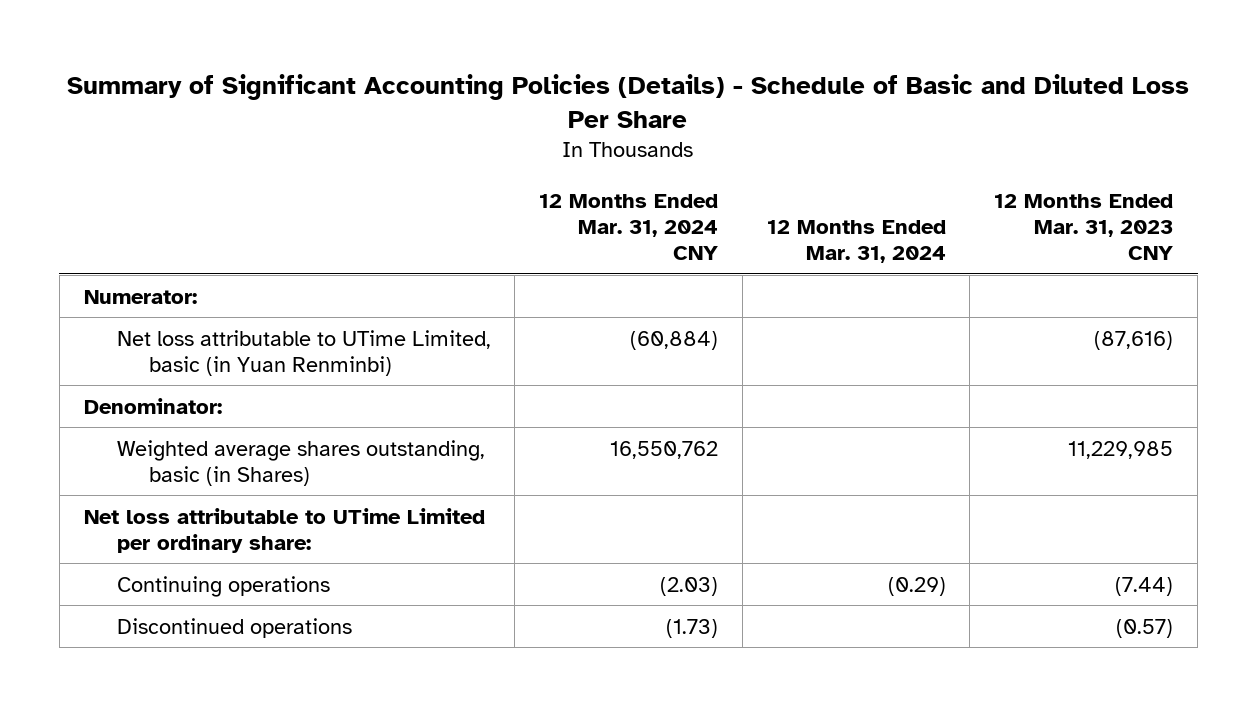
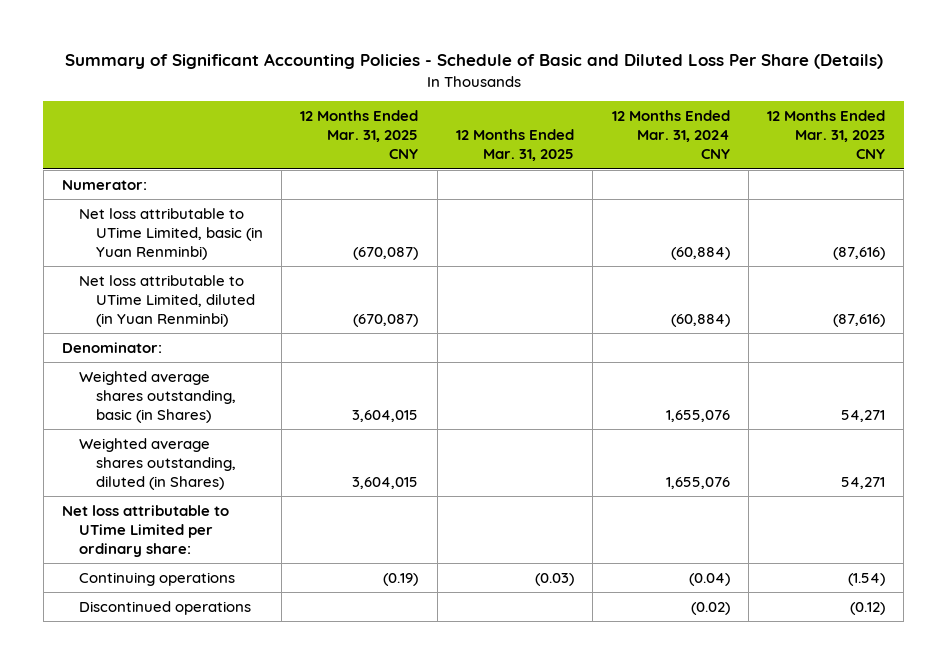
- Summary of Significant Accounting Policies (Details) - Schedule of Basic and Diluted Loss Per Share
+ Summary of Significant Accounting Policies - Schedule of Basic and Diluted Loss Per Share (Details)
- | 12 Months Ended Mar. 31, 2024 CNY | 12 Months Ended Mar. 31, 2024 | 12 Months Ended Mar. 31, 2023 CNY
+ | 12 Months Ended Mar. 31, 2025 CNY | 12 Months Ended Mar. 31, 2025 | 12 Months Ended Mar. 31, 2024 CNY | 12 Months Ended Mar. 31, 2023 CNY
+ Net loss attributable to UTime Limited, diluted (in Yuan Renminbi) | (670,087) | | (60,884) | (87,616)
- Weighted average shares outstanding, basic (in Shares) | 16,550,762 | | 11,229,985
+ Weighted average shares outstanding, basic (in Shares) | 3,604,015 | | 1,655,076 | 54,271
+ Weighted average shares outstanding, diluted (in Shares) | 3,604,015 | | 1,655,076 | 54,271
- Continuing operations | (2.03) | (0.29) | (7.44)
- Discontinued operations | (1.73) | | (0.57)
+ Continuing operations | (0.19) | (0.03) | (0.04) | (1.54)
+ Discontinued operations | | | (0.02) | (0.12)

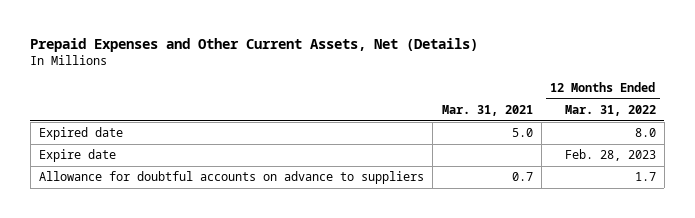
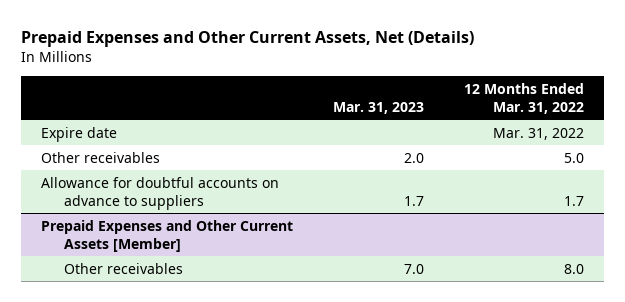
- | Mar. 31, 2021 | 12 Months Ended Mar. 31, 2022
+ | Mar. 31, 2023 | 12 Months Ended Mar. 31, 2022
- Expired date | 5.0 | 8.0
- Expire date | | Feb. 28, 2023
+ Expire date | | Mar. 31, 2022
+ Other receivables | 2.0 | 5.0
+ Prepaid Expenses and Other Current Assets [Member]
+ Other receivables | 7.0 | 8.0

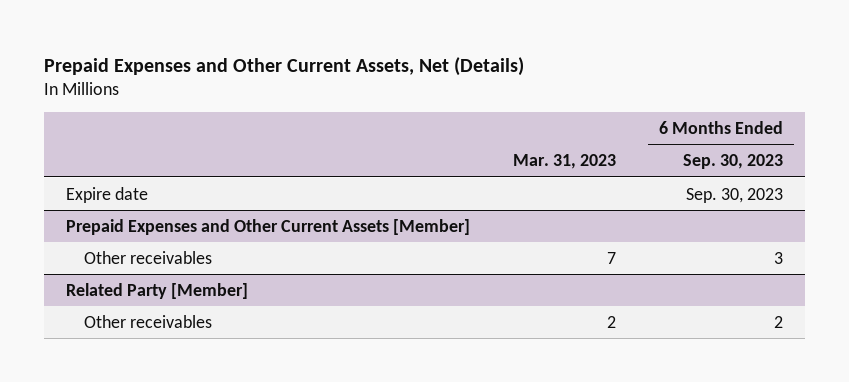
- | Mar. 31, 2023 | 12 Months Ended Mar. 31, 2022
+ | Mar. 31, 2023 | 6 Months Ended Sep. 30, 2023
- Other receivables | 2.0 | 5.0
- Allowance for doubtful accounts on advance to suppliers | 1.7 | 1.7
@ Prepaid Expenses and Other Current Assets [Member]
- Other receivables | 7.0 | 8.0
+ Other receivables | 7 | 3
+ Related Party [Member]
+ Other receivables | 2 | 2

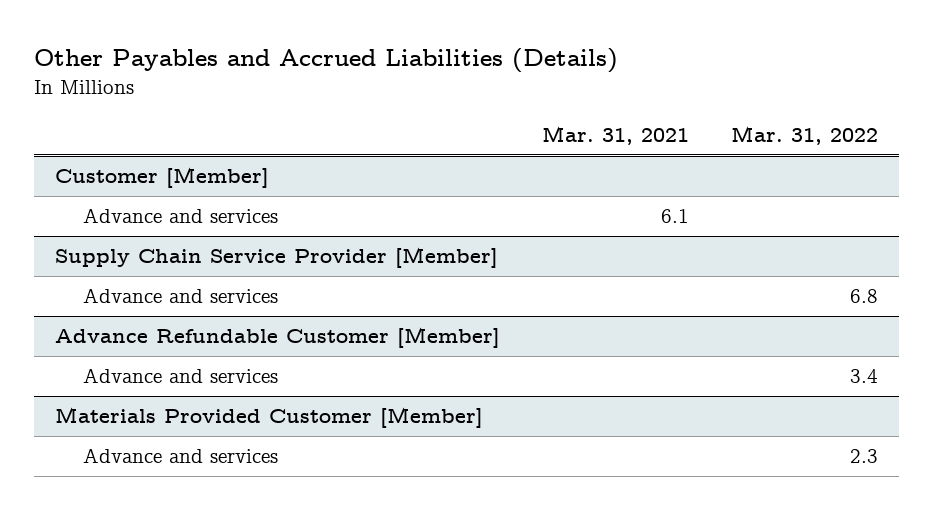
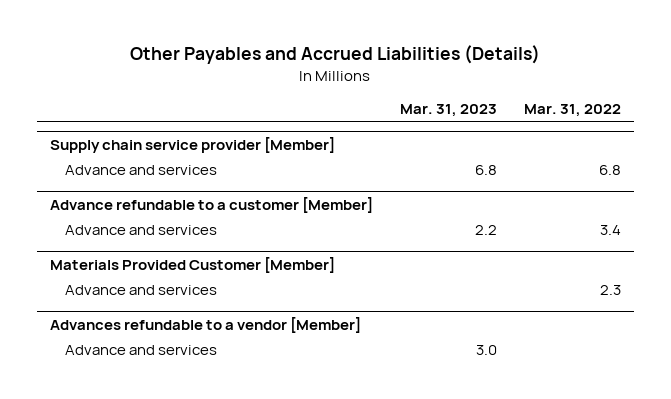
- | Mar. 31, 2021 | Mar. 31, 2022
+ | Mar. 31, 2023 | Mar. 31, 2022
- Customer [Member]
- Advance and services | 6.1 |
- Supply Chain Service Provider [Member]
+ Supply chain service provider [Member]
- Advance Refundable Customer [Member]
+ Advance refundable to a customer [Member]
+ Advances refundable to a vendor [Member]
+ Advance and services | 3.0 |

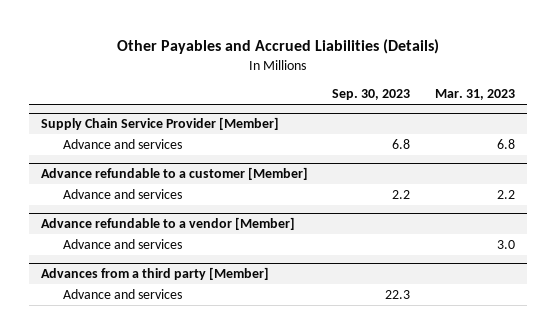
- | Mar. 31, 2023 | Mar. 31, 2022
+ | Sep. 30, 2023 | Mar. 31, 2023
- Supply chain service provider [Member]
+ Supply Chain Service Provider [Member]
- Materials Provided Customer [Member]
- Advance and services | | 2.3
- Advances refundable to a vendor [Member]
+ Advance refundable to a vendor [Member]
+ Advances from a third party [Member]
+ Advance and services | 22.3 |

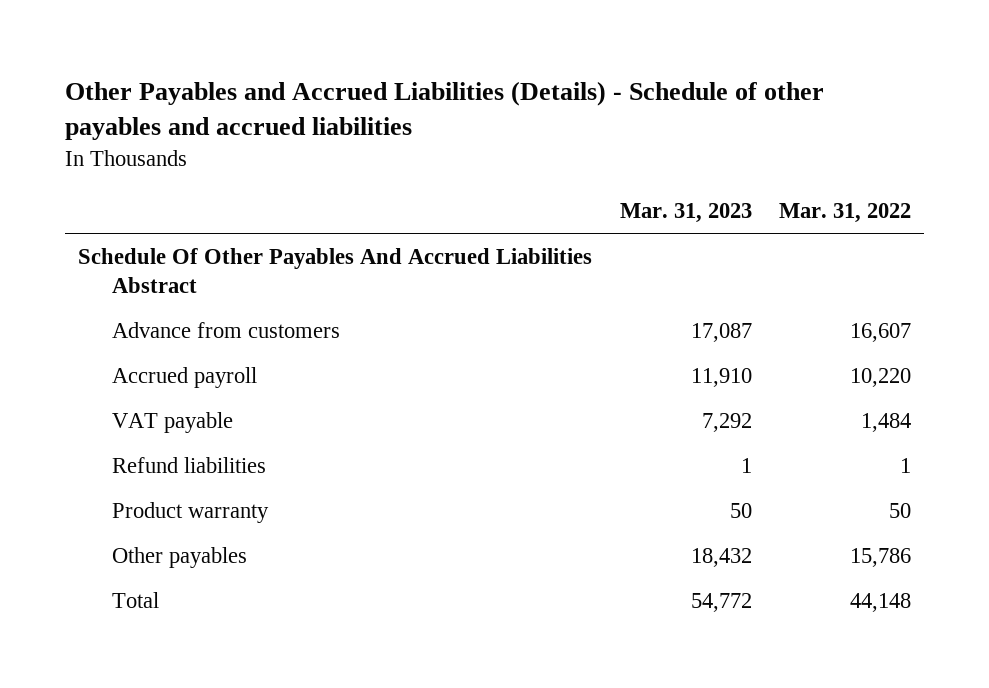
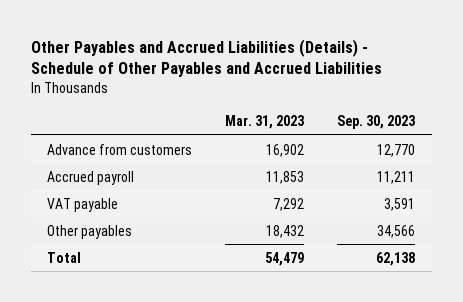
- Other Payables and Accrued Liabilities (Details) - Schedule of other payables and accrued liabilities
+ Other Payables and Accrued Liabilities (Details) - Schedule of Other Payables and Accrued Liabilities
- | Mar. 31, 2023 | Mar. 31, 2022
+ | Mar. 31, 2023 | Sep. 30, 2023
- Schedule Of Other Payables And Accrued Liabilities Abstract
- Advance from customers | 17,087 | 16,607
- Accrued payroll | 11,910 | 10,220
+ Advance from customers | 16,902 | 12,770
+ Accrued payroll | 11,853 | 11,211
- Refund liabilities | 1 | 1
- Product warranty | 50 | 50
- Total | 54,772 | 44,148
+ Total | 54,479 | 62,138

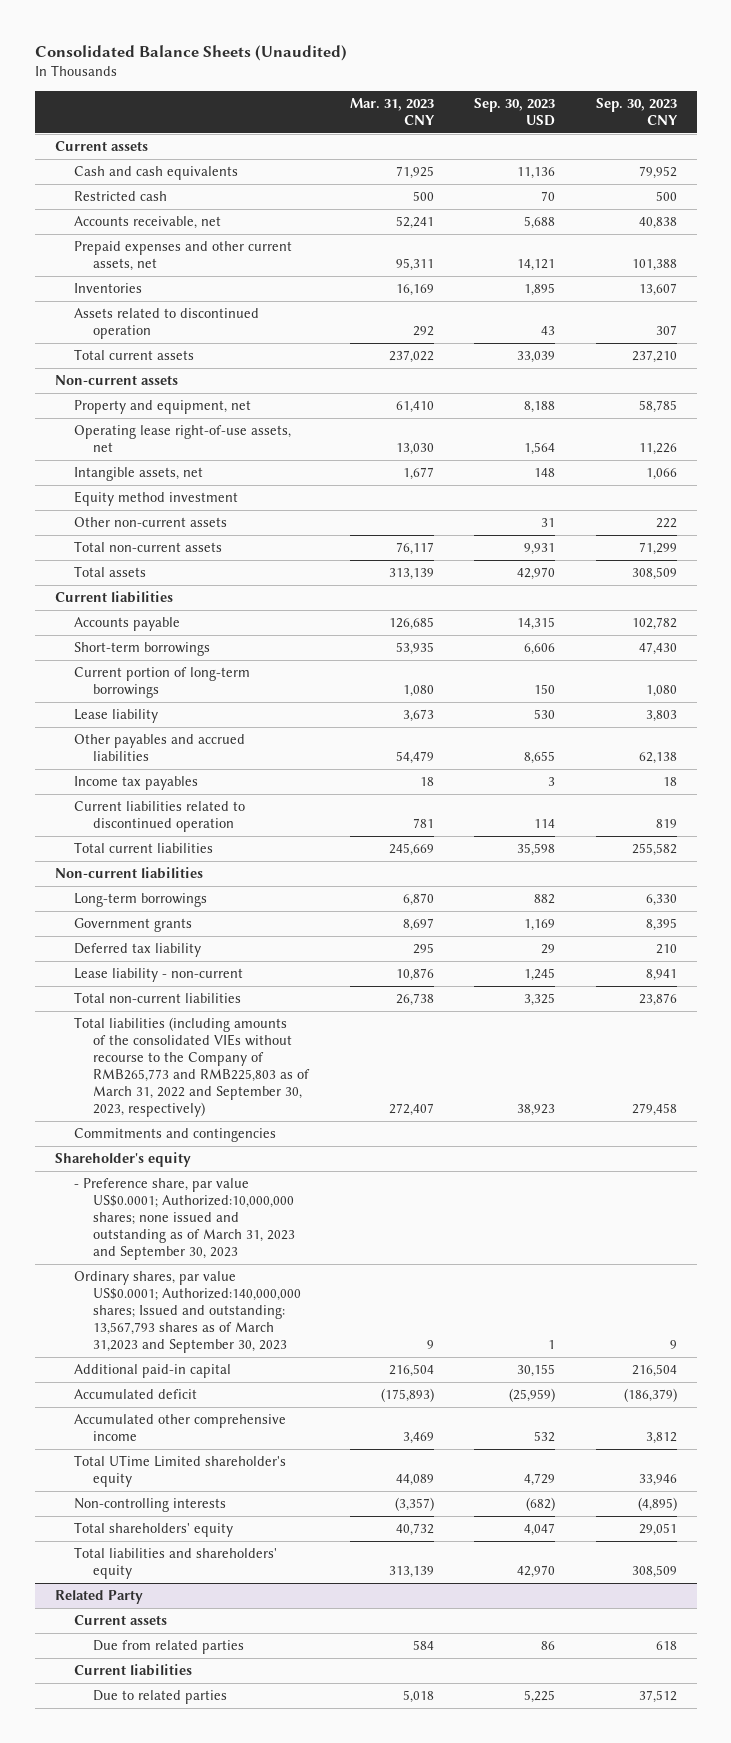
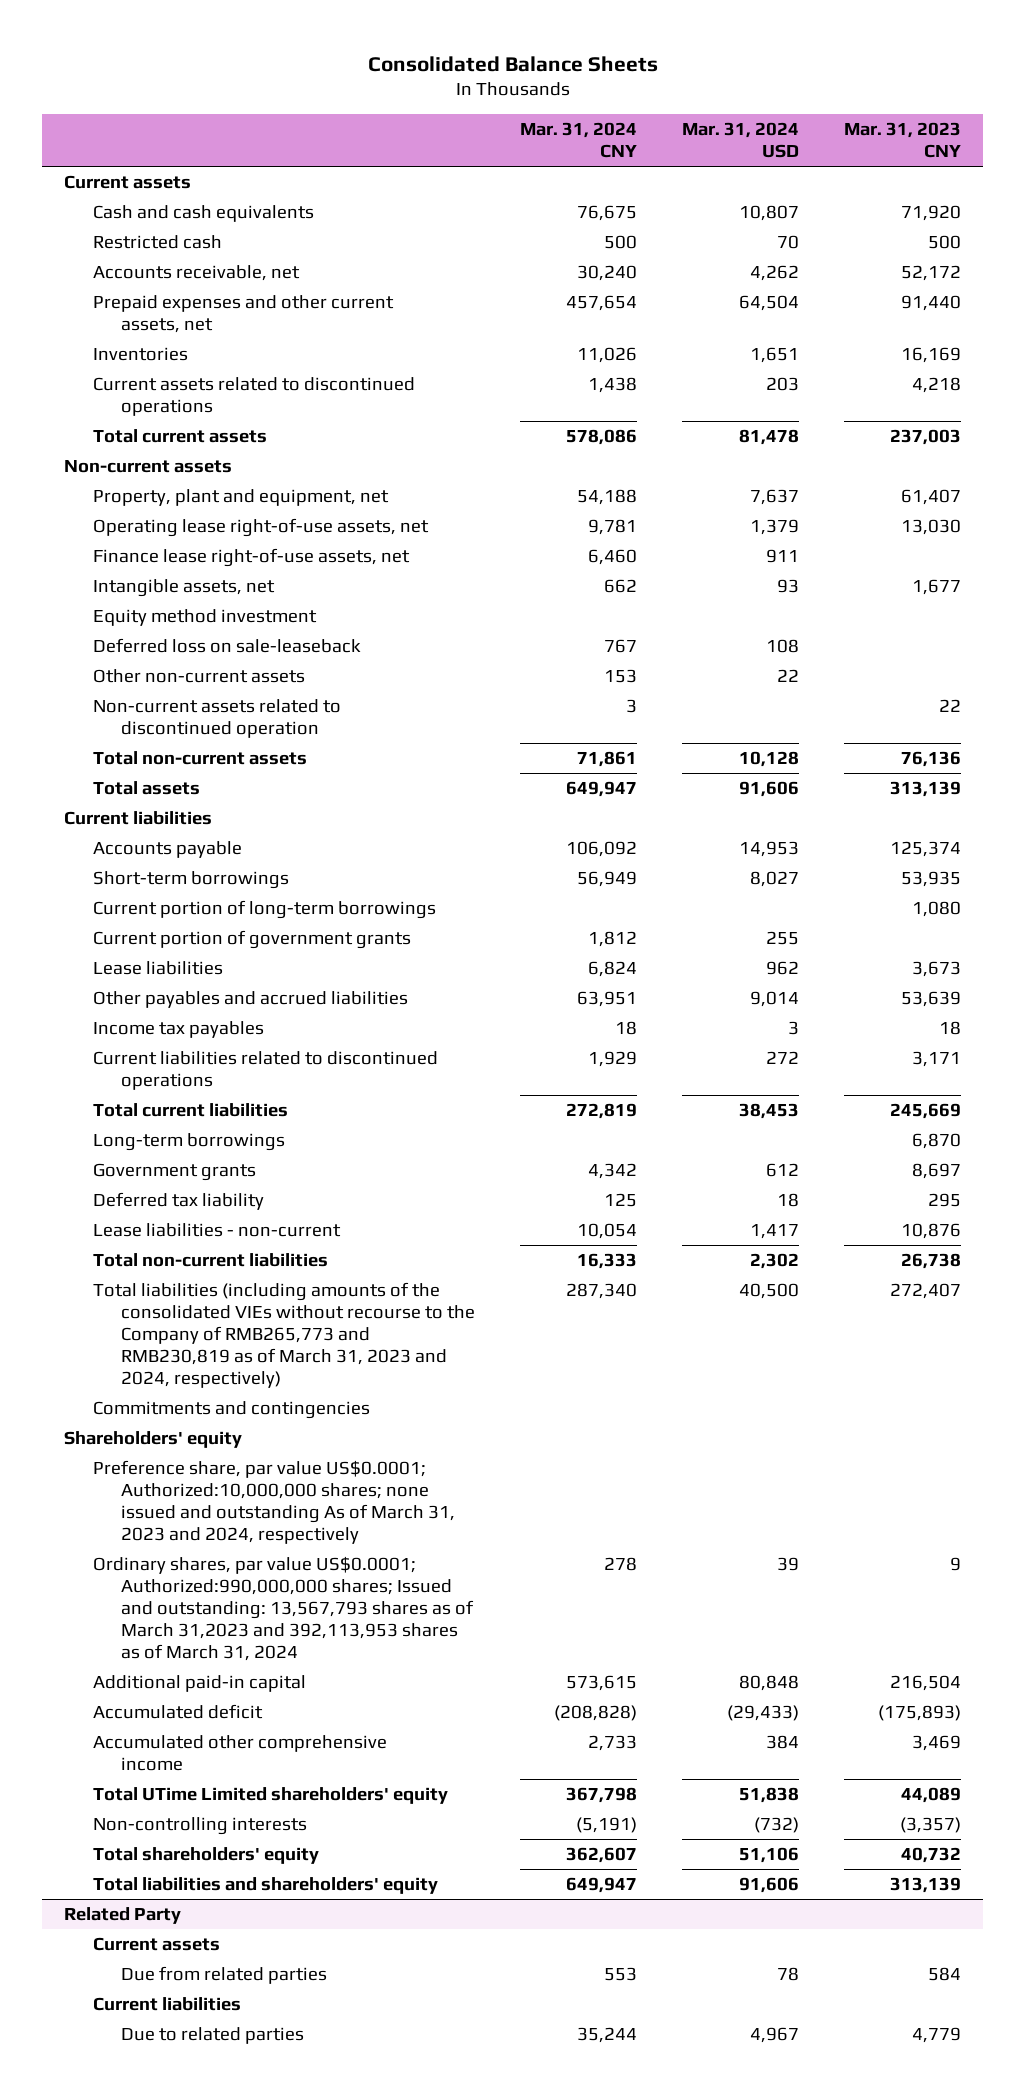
- Consolidated Balance Sheets (Unaudited)
+ Consolidated Balance Sheets
- | Mar. 31, 2023 CNY | Sep. 30, 2023 USD | Sep. 30, 2023 CNY
+ | Mar. 31, 2024 CNY | Mar. 31, 2024 USD | Mar. 31, 2023 CNY
- Cash and cash equivalents | 71,925 | 11,136 | 79,952
+ Cash and cash equivalents | 76,675 | 10,807 | 71,920
- Accounts receivable, net | 52,241 | 5,688 | 40,838
- Prepaid expenses and other current assets, net | 95,311 | 14,121 | 101,388
+ Accounts receivable, net | 30,240 | 4,262 | 52,172
+ Prepaid expenses and other current assets, net | 457,654 | 64,504 | 91,440
- Assets related to discontinued operation | 292 | 43 | 307
- Total current assets | 237,022 | 33,039 | 237,210
+ Current assets related to discontinued operations | 1,438 | 203 | 4,218
+ Total current assets | 578,086 | 81,478 | 237,003
- Property and equipment, net | 61,410 | 8,188 | 58,785
+ Property, plant and equipment, net | 54,188 | 7,637 | 61,407
+ Finance lease right-of-use assets, net | 6,460 | 911 |
+ Deferred loss on sale-leaseback | 767 | 108 |
- Total non-current assets | 76,117 | 9,931 | 71,299
+ Non-current assets related to discontinued operation | 3 | | 22
+ Total non-current assets | 71,861 | 10,128 | 76,136
- Accounts payable | 126,685 | 14,315 | 102,782
+ Accounts payable | 106,092 | 14,953 | 125,374
- Lease liability | 3,673 | 530 | 3,803
- Other payables and accrued liabilities | 54,479 | 8,655 | 62,138
+ Current portion of government grants | 1,812 | 255 |
+ Lease liabilities | 6,824 | 962 | 3,673
+ Other payables and accrued liabilities | 63,951 | 9,014 | 53,639
- Current liabilities related to discontinued operation | 781 | 114 | 819
+ Current liabilities related to discontinued operations | 1,929 | 272 | 3,171
- Non-current liabilities
- Lease liability - non-current | 10,876 | 1,245 | 8,941
+ Lease liabilities - non-current | 10,054 | 1,417 | 10,876
- Total liabilities (including amounts of the consolidated VIEs without recourse to the Company of RMB265,773 and RMB225,803 as of March 31, 2022 and September 30, 2023, respectively) | 272,407 | 38,923 | 279,458
+ Total liabilities (including amounts of the consolidated VIEs without recourse to the Company of RMB265,773 and RMB230,819 as of March 31, 2023 and 2024, respectively) | 287,340 | 40,500 | 272,407
- Shareholder's equity
- - Preference share, par value US$0.0001; Authorized:10,000,000 shares; none issued and outstanding as of March 31, 2023 and September 30, 2023
- Ordinary shares, par value US$0.0001; Authorized:140,000,000 shares; Issued and outstanding: 13,567,793 shares as of March 31,2023 and September 30, 2023 | 9 | 1 | 9
+ Shareholders' equity
+ Preference share, par value US$0.0001; Authorized:10,000,000 shares; none issued and outstanding As of March 31, 2023 and 2024, respectively
+ Ordinary shares, par value US$0.0001; Authorized:990,000,000 shares; Issued and outstanding: 13,567,793 shares as of March 31,2023 and 392,113,953 shares as of March 31, 2024 | 278 | 39 | 9
- Total UTime Limited shareholder's equity | 44,089 | 4,729 | 33,946
+ Total UTime Limited shareholders' equity | 367,798 | 51,838 | 44,089
@ Related Party
- Due to related parties | 5,018 | 5,225 | 37,512
+ Due to related parties | 35,244 | 4,967 | 4,779

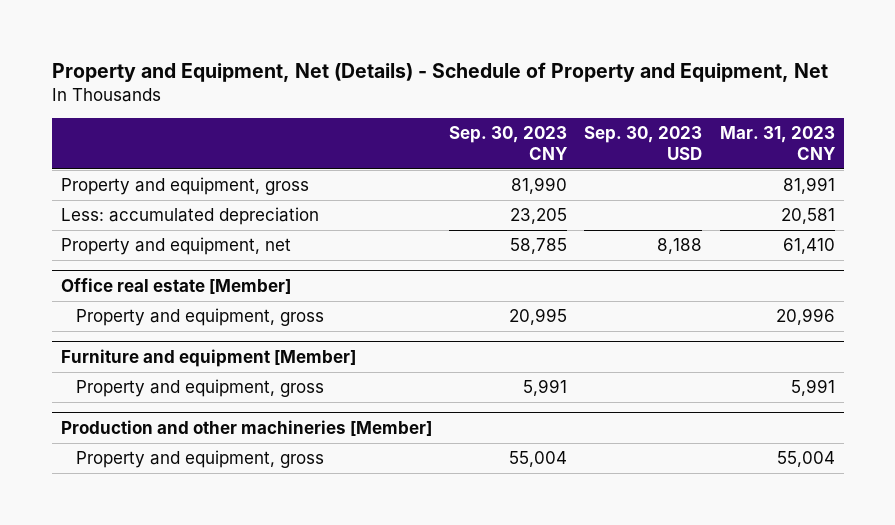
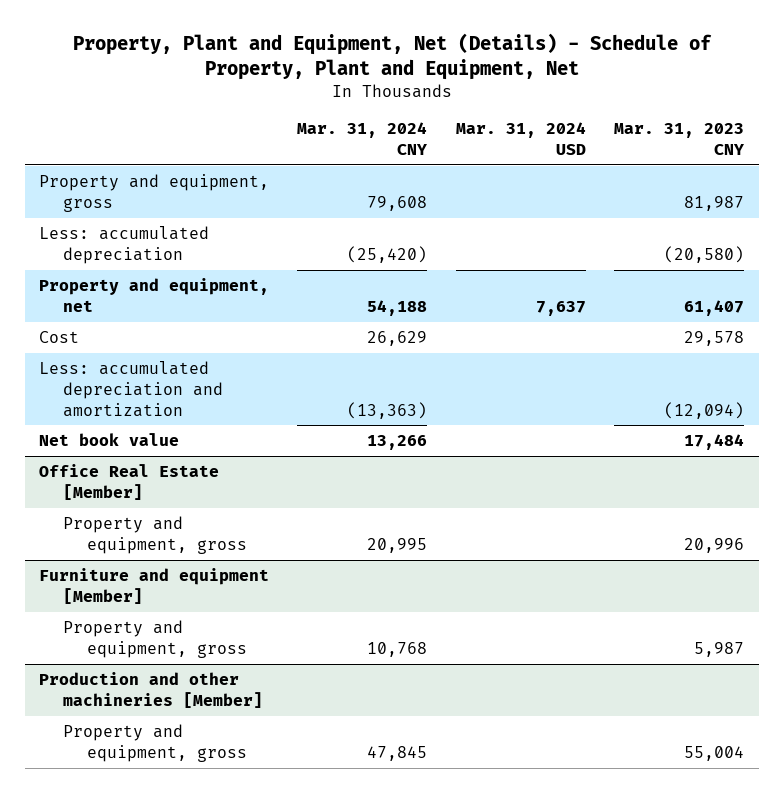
- Property and Equipment, Net (Details) - Schedule of Property and Equipment, Net
+ Property, Plant and Equipment, Net (Details) - Schedule of Property, Plant and Equipment, Net
- | Sep. 30, 2023 CNY | Sep. 30, 2023 USD | Mar. 31, 2023 CNY
+ | Mar. 31, 2024 CNY | Mar. 31, 2024 USD | Mar. 31, 2023 CNY
- Property and equipment, gross | 81,990 | | 81,991
- Less: accumulated depreciation | 23,205 | | 20,581
- Property and equipment, net | 58,785 | 8,188 | 61,410
- Office real estate [Member]
+ Property and equipment, gross | 79,608 | | 81,987
+ Less: accumulated depreciation | (25,420) | | (20,580)
+ Property and equipment, net | 54,188 | 7,637 | 61,407
+ Cost | 26,629 | | 29,578
+ Less: accumulated depreciation and amortization | (13,363) | | (12,094)
+ Net book value | 13,266 | | 17,484
+ Office Real Estate [Member]
@ Furniture and equipment [Member]
- Property and equipment, gross | 5,991 | | 5,991
+ Property and equipment, gross | 10,768 | | 5,987

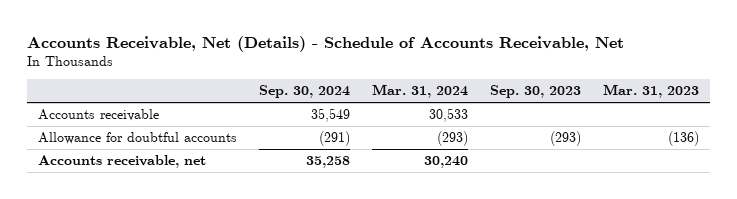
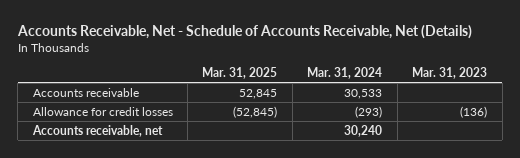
- Accounts Receivable, Net (Details) - Schedule of Accounts Receivable, Net
+ Accounts Receivable, Net - Schedule of Accounts Receivable, Net (Details)
- | Sep. 30, 2024 | Mar. 31, 2024 | Sep. 30, 2023 | Mar. 31, 2023
+ | Mar. 31, 2025 | Mar. 31, 2024 | Mar. 31, 2023
- Allowance for doubtful accounts | (291) | (293) | (293) | (136)
+ Allowance for credit losses | (52,845) | (293) | (136)

